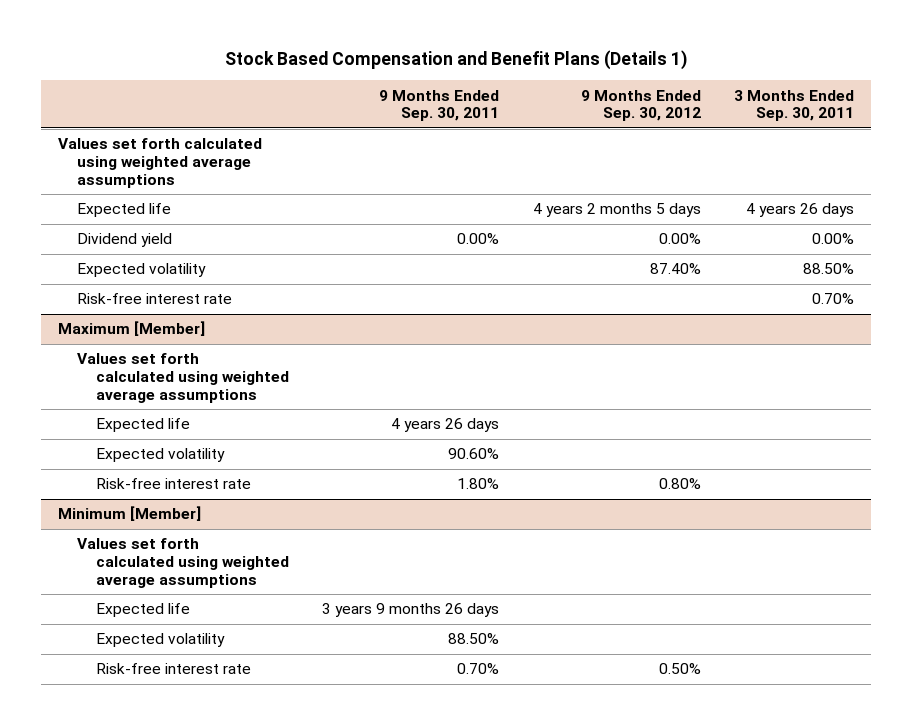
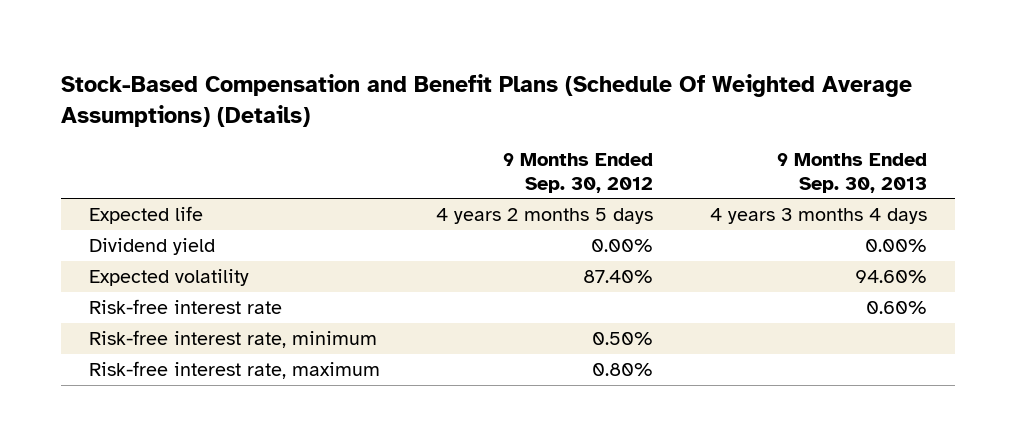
- Stock Based Compensation and Benefit Plans (Details 1)
+ Stock-Based Compensation and Benefit Plans (Schedule Of Weighted Average Assumptions) (Details)
- | 9 Months Ended Sep. 30, 2011 | 9 Months Ended Sep. 30, 2012 | 3 Months Ended Sep. 30, 2011
+ | 9 Months Ended Sep. 30, 2012 | 9 Months Ended Sep. 30, 2013
- Values set forth calculated using weighted average assumptions
- Maximum [Member]
- Values set forth calculated using weighted average assumptions
- Expected life | 4 years 26 days | |
- Expected volatility | 90.60% | |
- Risk-free interest rate | 1.80% | 0.80% |
- Minimum [Member]
- Values set forth calculated using weighted average assumptions
- Expected life | 3 years 9 months 26 days | |
- Expected volatility | 88.50% | |
- Risk-free interest rate | 0.70% | 0.50% |
+ Risk-free interest rate, minimum | 0.50% |
+ Risk-free interest rate, maximum | 0.80% |

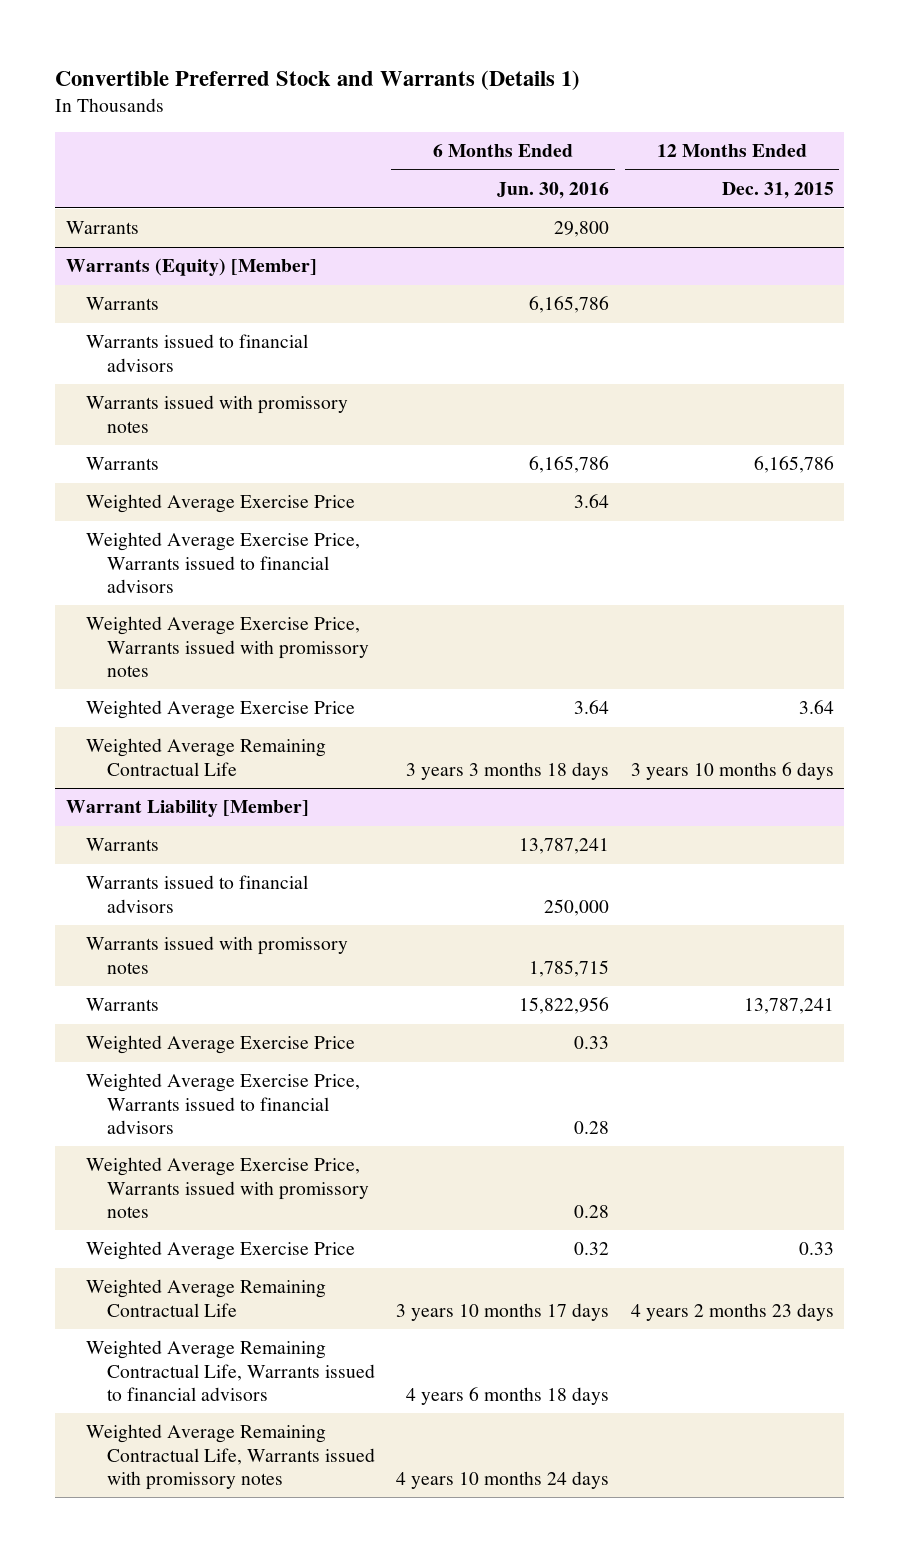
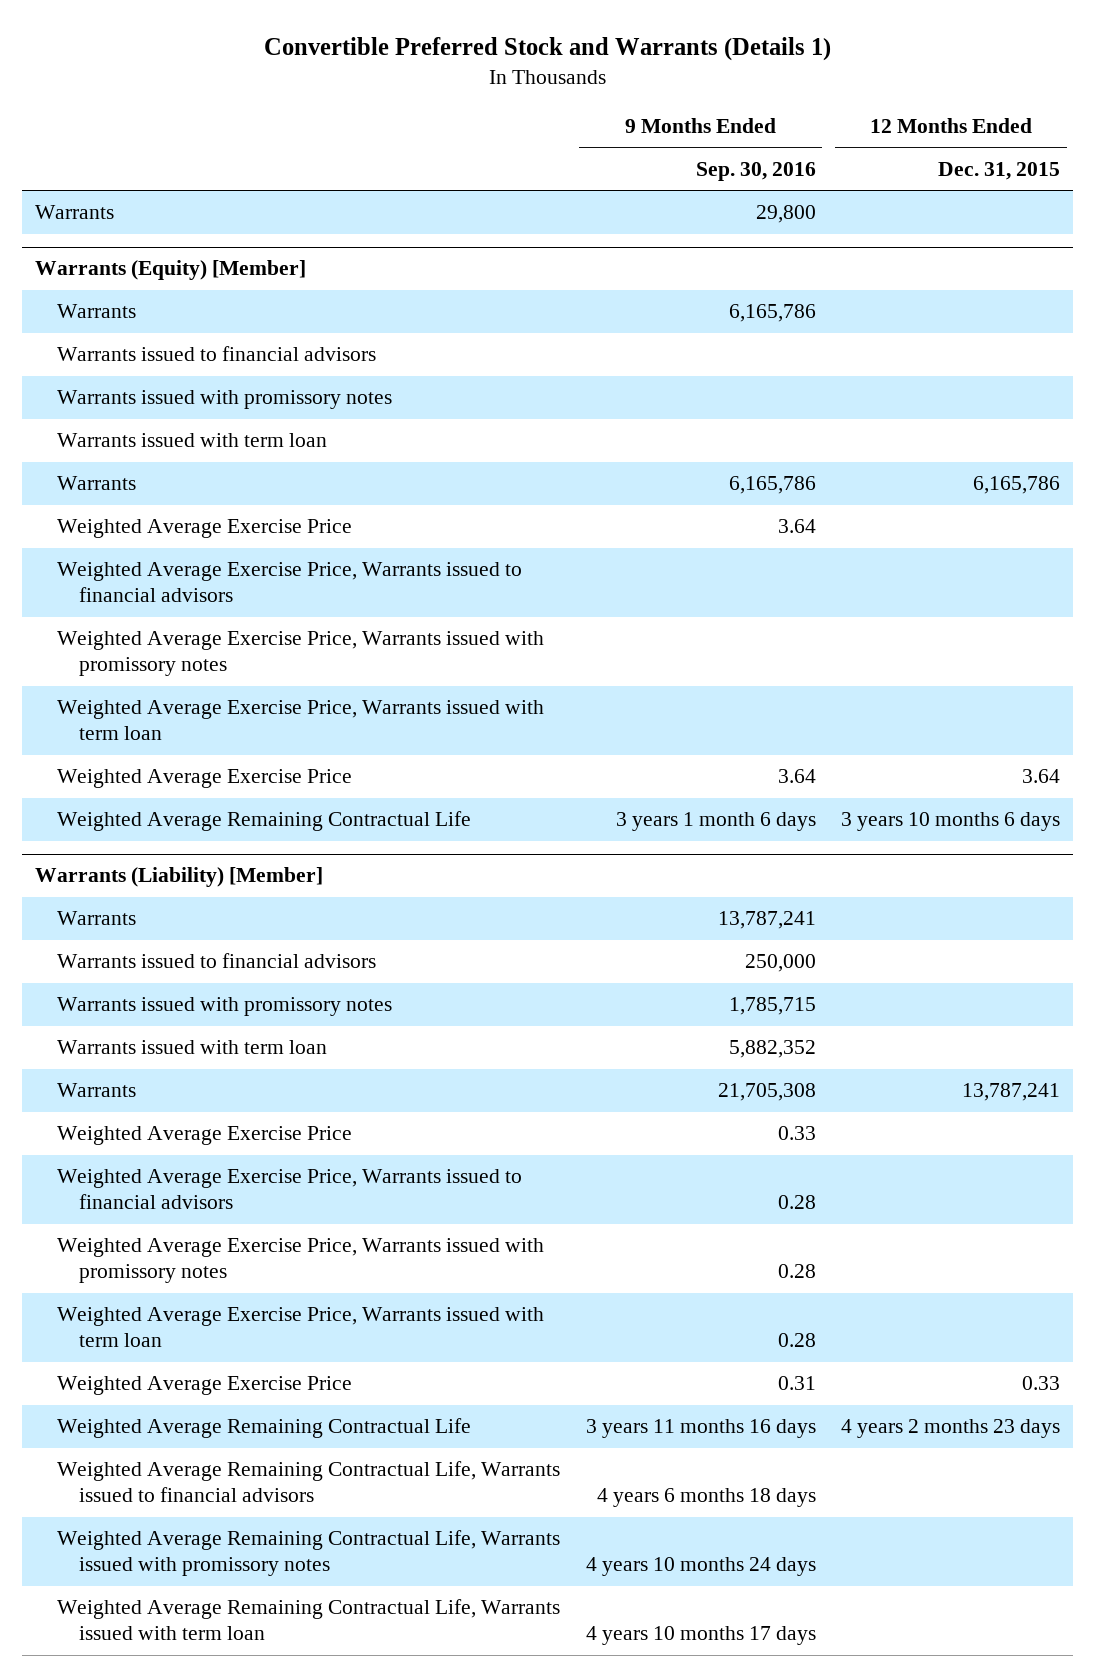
- | 6 Months Ended Jun. 30, 2016 | 12 Months Ended Dec. 31, 2015
+ | 9 Months Ended Sep. 30, 2016 | 12 Months Ended Dec. 31, 2015
@ Warrants (Equity) [Member]
+ Warrants issued with term loan
+ Weighted Average Exercise Price, Warrants issued with term loan
- Warrant Liability [Member]
+ Warrants (Liability) [Member]
+ Warrants issued with term loan | 5,882,352 |
+ Weighted Average Exercise Price, Warrants issued with term loan | 0.28 |
+ Weighted Average Remaining Contractual Life, Warrants issued with term loan | 4 years 10 months 17 days |

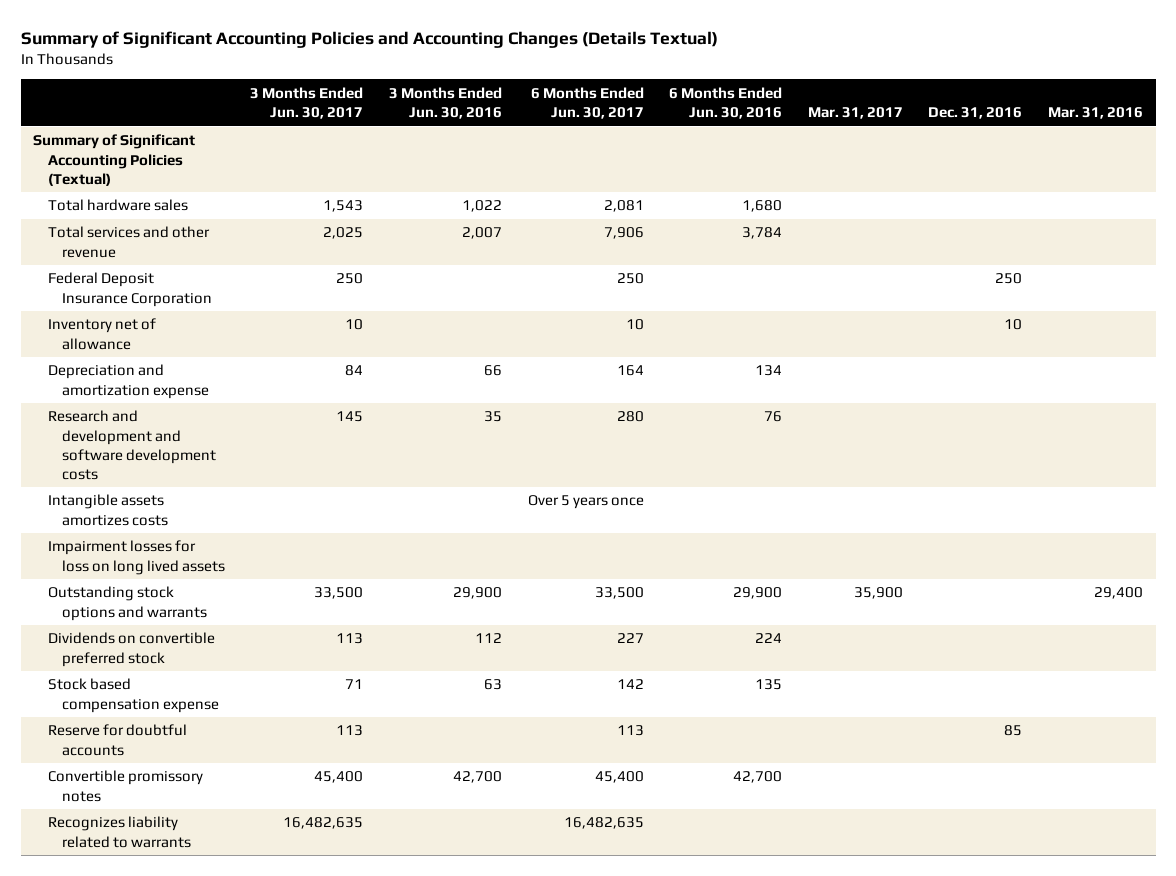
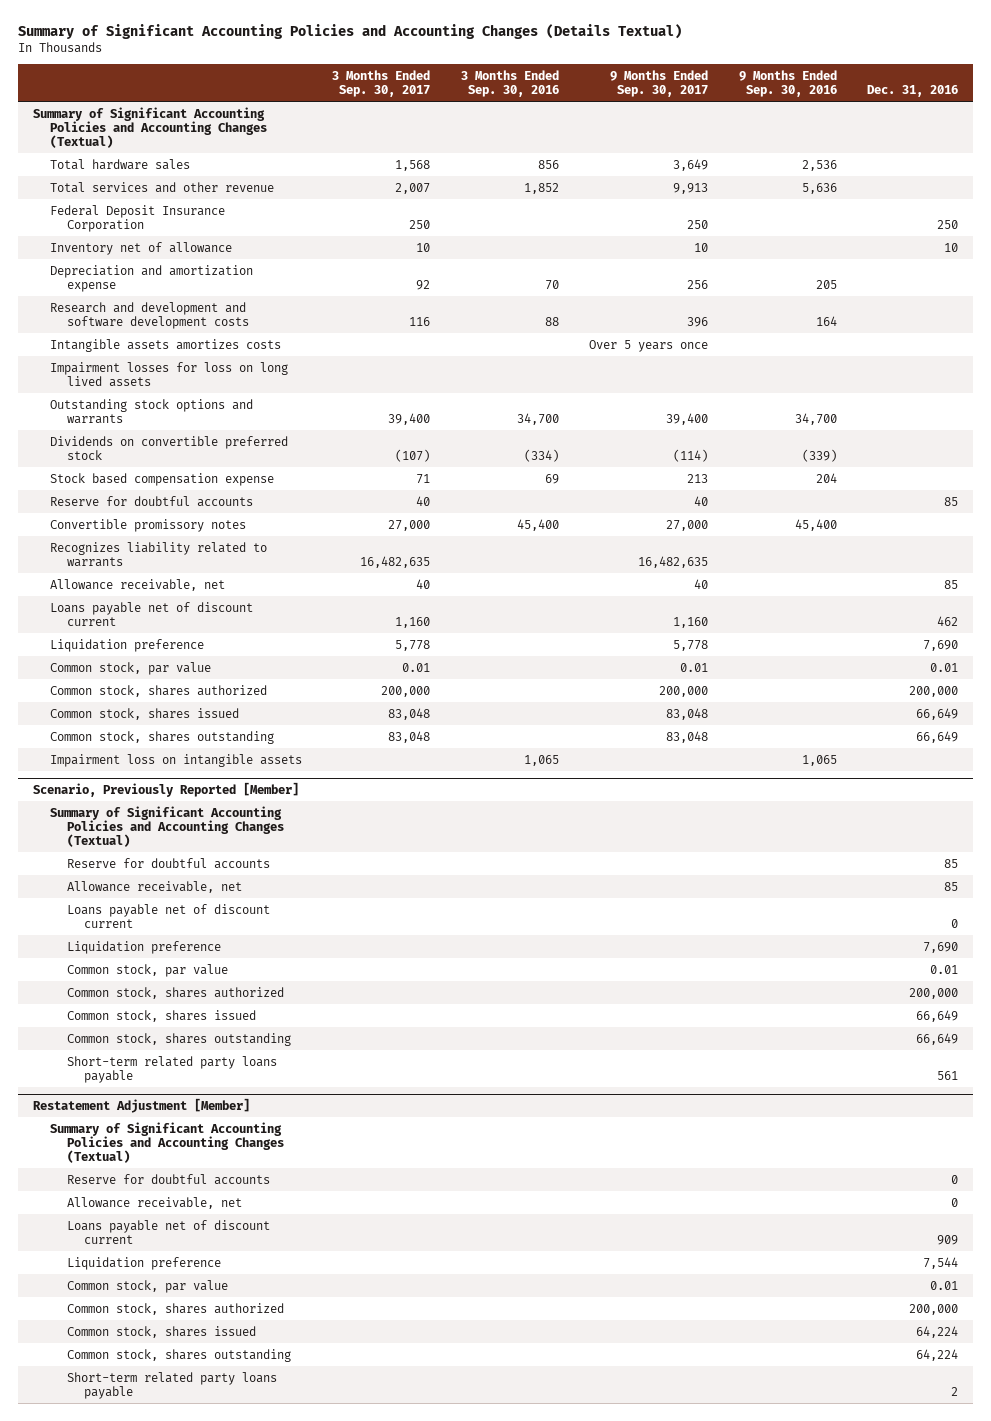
- | 3 Months Ended Jun. 30, 2017 | 3 Months Ended Jun. 30, 2016 | 6 Months Ended Jun. 30, 2017 | 6 Months Ended Jun. 30, 2016 | Mar. 31, 2017 | Dec. 31, 2016 | Mar. 31, 2016
+ | 3 Months Ended Sep. 30, 2017 | 3 Months Ended Sep. 30, 2016 | 9 Months Ended Sep. 30, 2017 | 9 Months Ended Sep. 30, 2016 | Dec. 31, 2016
- Summary of Significant Accounting Policies (Textual)
+ Summary of Significant Accounting Policies and Accounting Changes (Textual)
+ Allowance receivable, net | 40 | | 40 | | 85
+ Loans payable net of discount current | 1,160 | | 1,160 | | 462
+ Liquidation preference | 5,778 | | 5,778 | | 7,690
+ Common stock, par value | 0.01 | | 0.01 | | 0.01
+ Common stock, shares authorized | 200,000 | | 200,000 | | 200,000
+ Common stock, shares issued | 83,048 | | 83,048 | | 66,649
+ Common stock, shares outstanding | 83,048 | | 83,048 | | 66,649
+ Impairment loss on intangible assets | | 1,065 | | 1,065 |
+ Scenario, Previously Reported [Member]
+ Summary of Significant Accounting Policies and Accounting Changes (Textual)
+ Reserve for doubtful accounts | | | | | 85
+ Allowance receivable, net | | | | | 85
+ Loans payable net of discount current | | | | | 0
+ Liquidation preference | | | | | 7,690
+ Common stock, par value | | | | | 0.01
+ Common stock, shares authorized | | | | | 200,000
+ Common stock, shares issued | | | | | 66,649
+ Common stock, shares outstanding | | | | | 66,649
+ Short-term related party loans payable | | | | | 561
+ Restatement Adjustment [Member]
+ Summary of Significant Accounting Policies and Accounting Changes (Textual)
+ Reserve for doubtful accounts | | | | | 0
+ Allowance receivable, net | | | | | 0
+ Loans payable net of discount current | | | | | 909
+ Liquidation preference | | | | | 7,544
+ Common stock, par value | | | | | 0.01
+ Common stock, shares authorized | | | | | 200,000
+ Common stock, shares issued | | | | | 64,224
+ Common stock, shares outstanding | | | | | 64,224
+ Short-term related party loans payable | | | | | 2

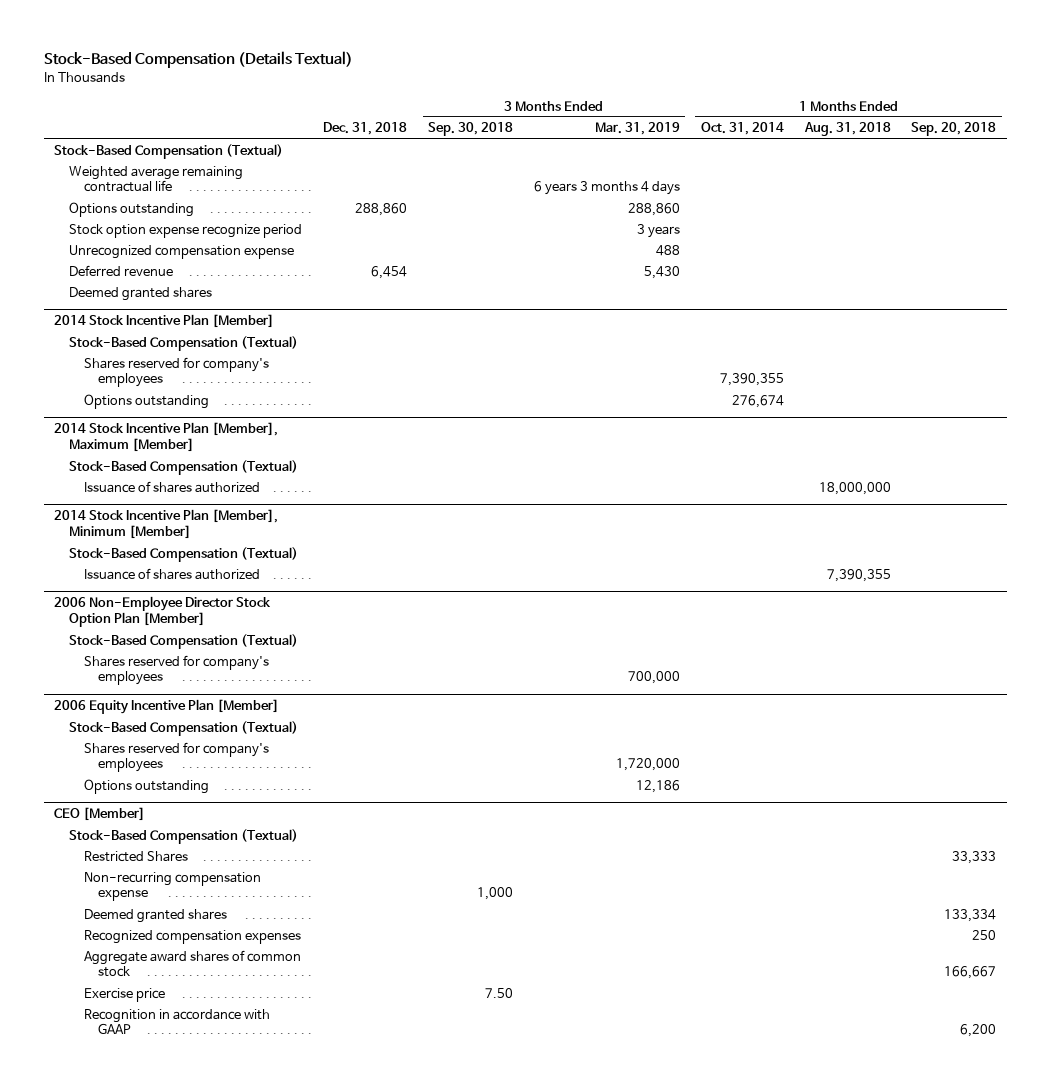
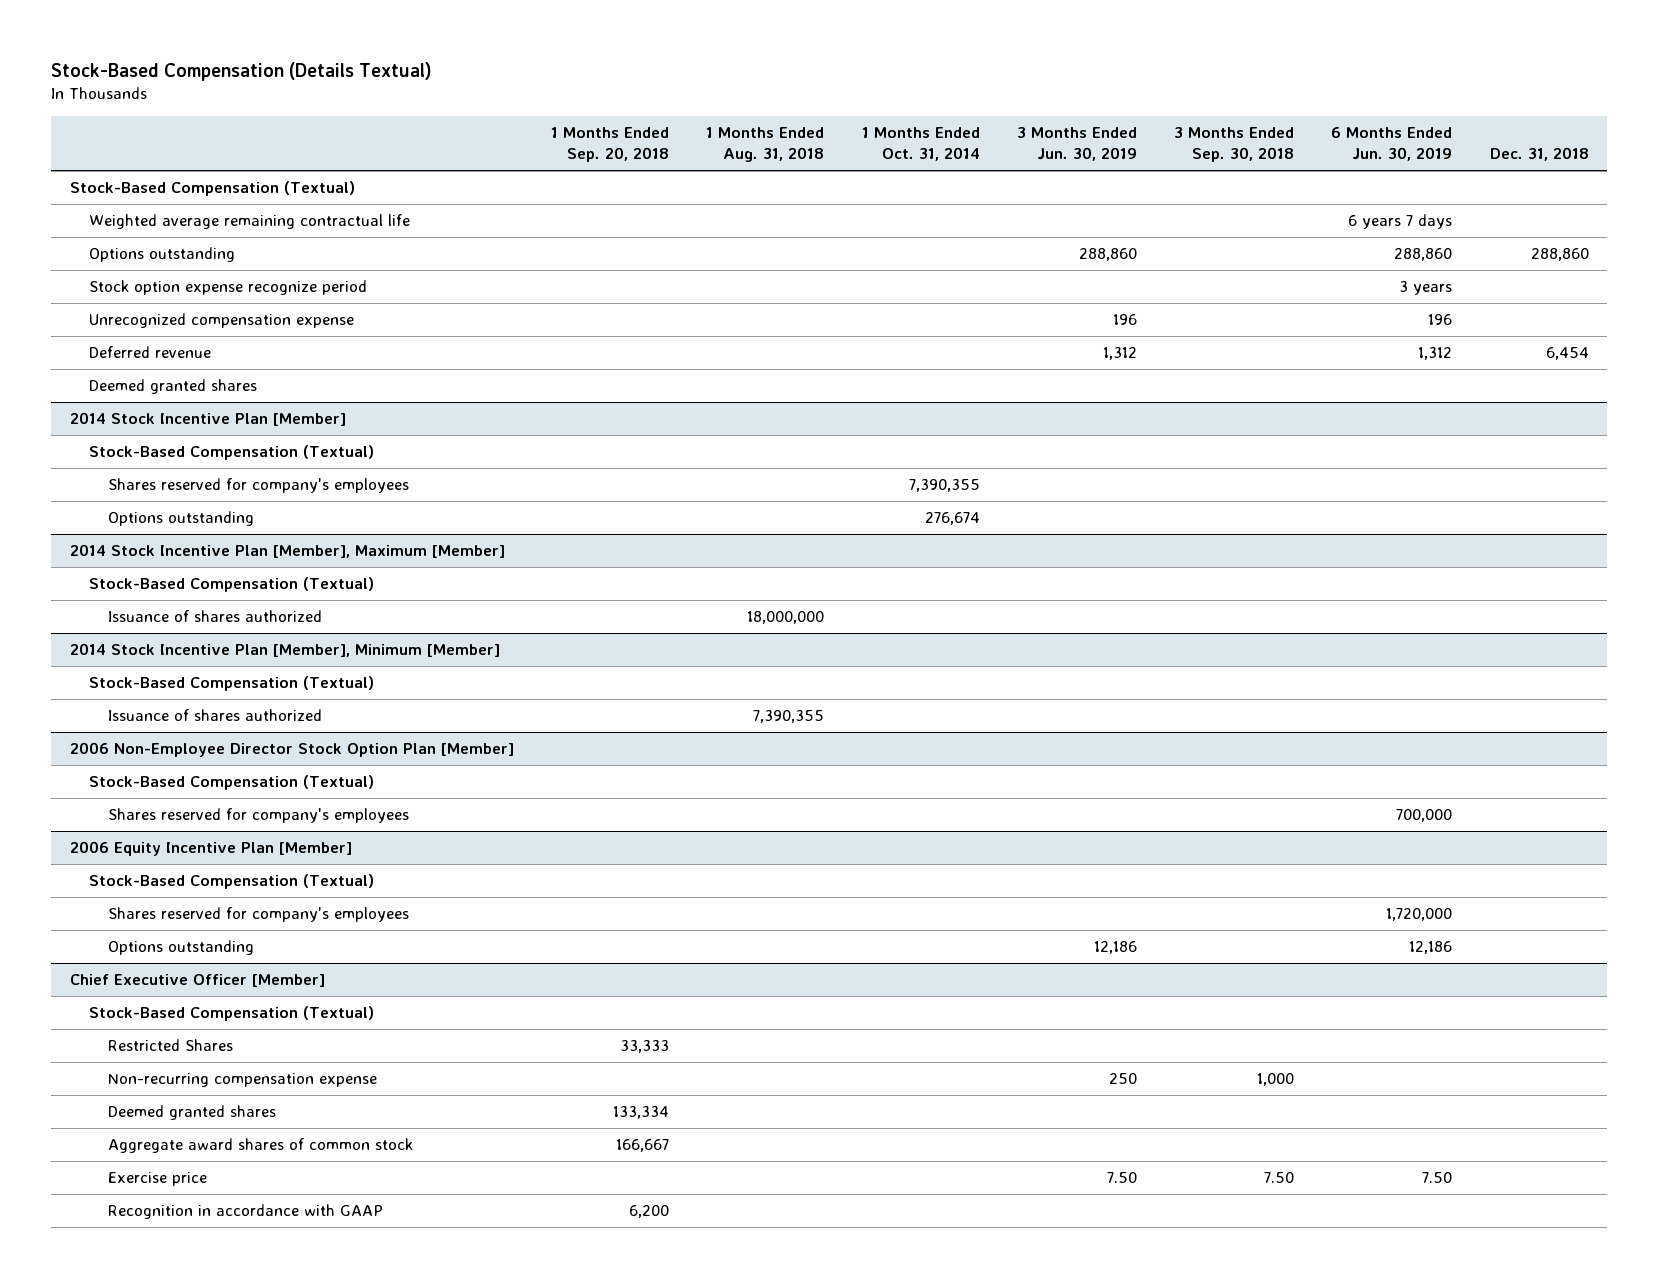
- | Dec. 31, 2018 | 3 Months Ended Sep. 30, 2018 | 3 Months Ended Mar. 31, 2019 | 1 Months Ended Oct. 31, 2014 | 1 Months Ended Aug. 31, 2018 | 1 Months Ended Sep. 20, 2018
+ | 1 Months Ended Sep. 20, 2018 | 1 Months Ended Aug. 31, 2018 | 1 Months Ended Oct. 31, 2014 | 3 Months Ended Jun. 30, 2019 | 3 Months Ended Sep. 30, 2018 | 6 Months Ended Jun. 30, 2019 | Dec. 31, 2018
- CEO [Member]
+ Chief Executive Officer [Member]
- Recognized compensation expenses | | | | | | 250

